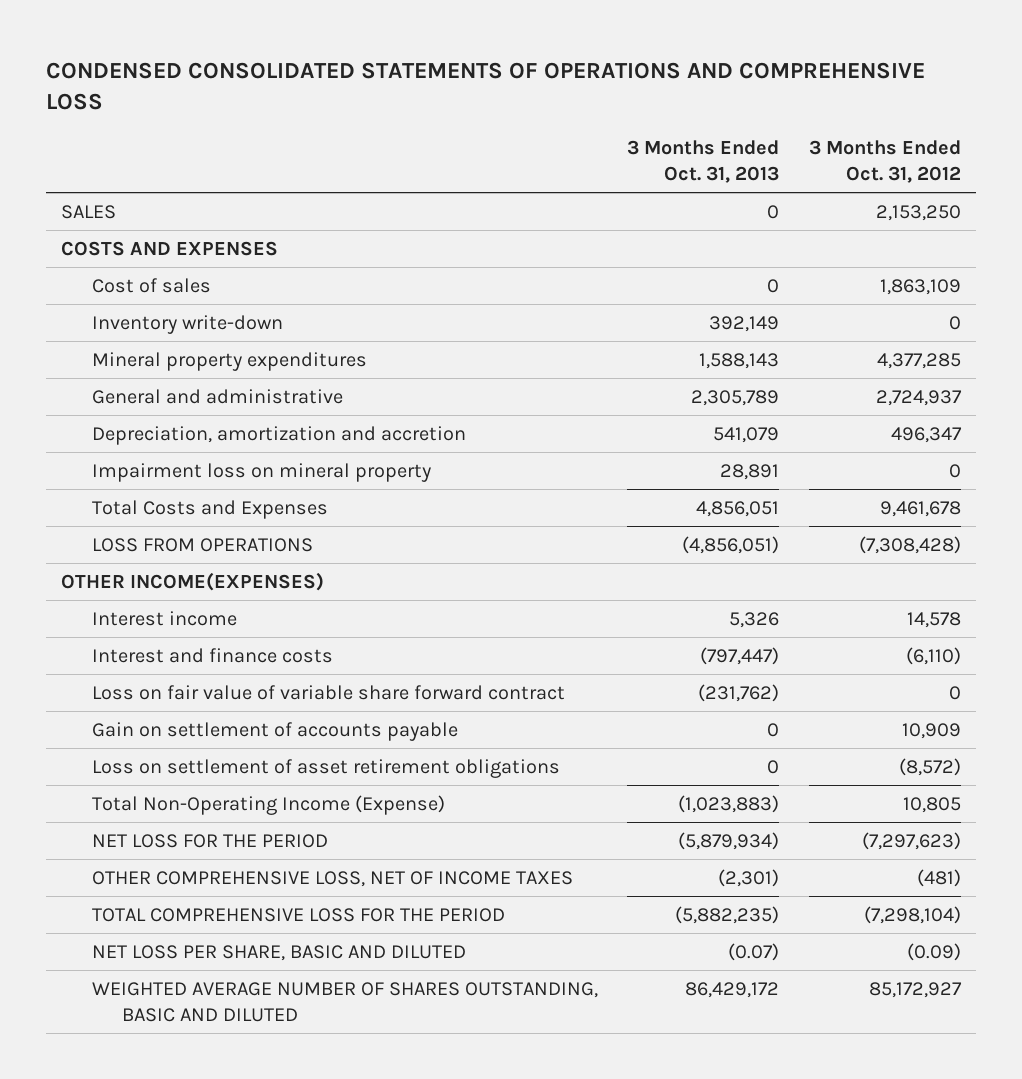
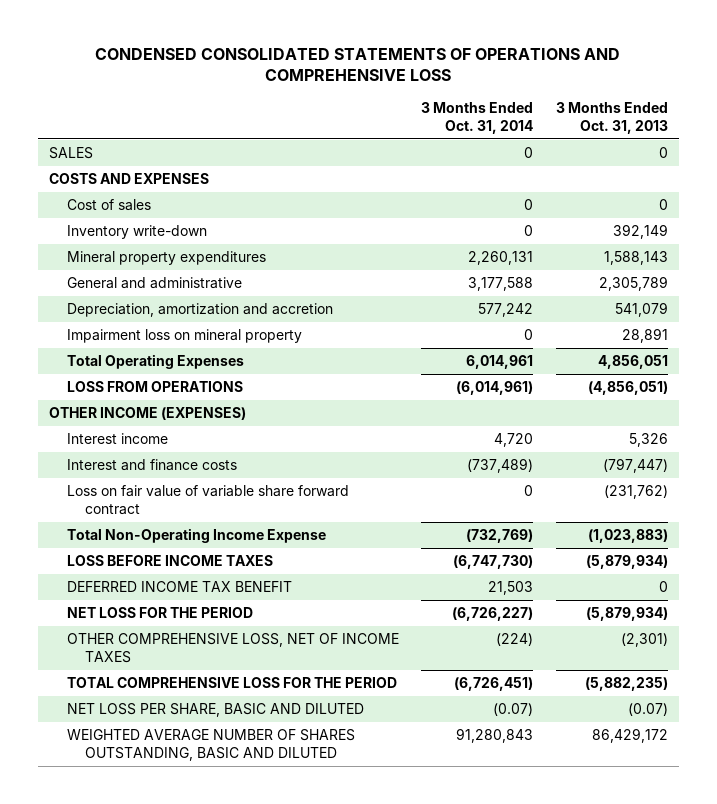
- | 3 Months Ended Oct. 31, 2013 | 3 Months Ended Oct. 31, 2012
+ | 3 Months Ended Oct. 31, 2014 | 3 Months Ended Oct. 31, 2013
- Total Costs and Expenses | 4,856,051 | 9,461,678
+ Total Operating Expenses | 6,014,961 | 4,856,051
- OTHER INCOME(EXPENSES)
+ OTHER INCOME (EXPENSES)
- Gain on settlement of accounts payable | 0 | 10,909
- Loss on settlement of asset retirement obligations | 0 | (8,572)
- Total Non-Operating Income (Expense) | (1,023,883) | 10,805
+ Total Non-Operating Income Expense | (732,769) | (1,023,883)
+ LOSS BEFORE INCOME TAXES | (6,747,730) | (5,879,934)
+ DEFERRED INCOME TAX BENEFIT | 21,503 | 0

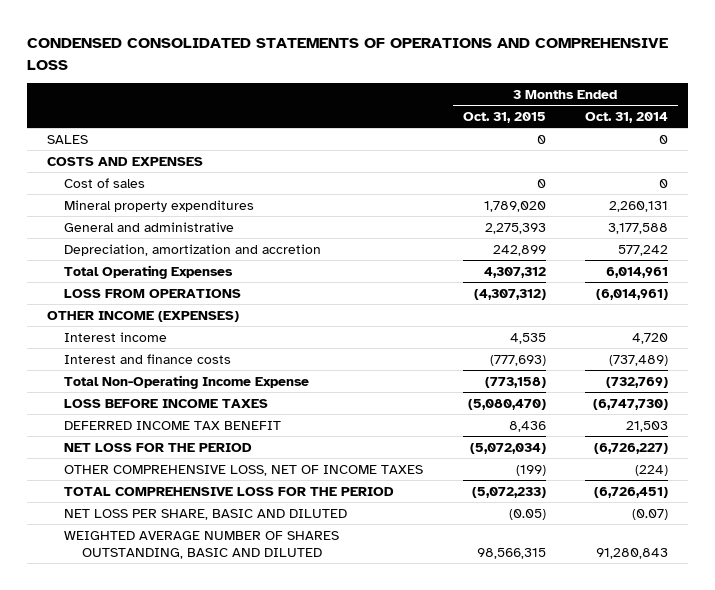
- | 3 Months Ended Oct. 31, 2014 | 3 Months Ended Oct. 31, 2013
+ | 3 Months Ended Oct. 31, 2015 | 3 Months Ended Oct. 31, 2014
- Inventory write-down | 0 | 392,149
- Impairment loss on mineral property | 0 | 28,891
- Loss on fair value of variable share forward contract | 0 | (231,762)

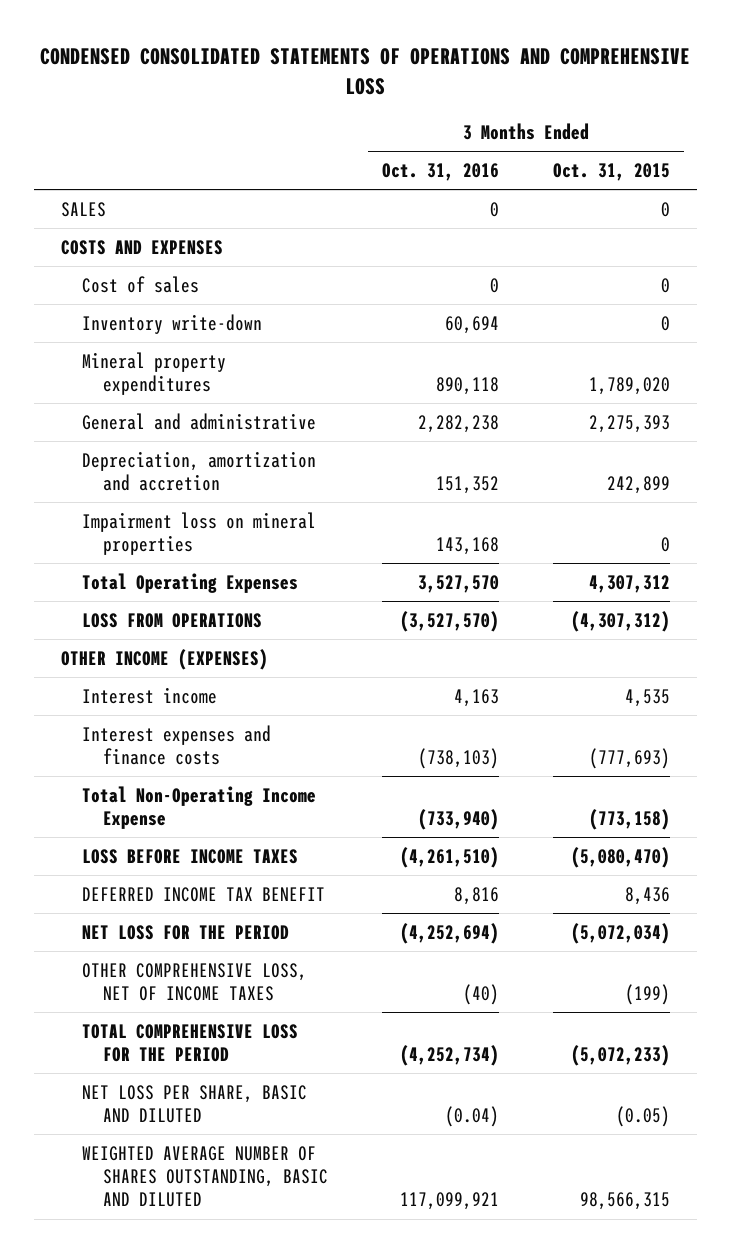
- | 3 Months Ended Oct. 31, 2015 | 3 Months Ended Oct. 31, 2014
+ | 3 Months Ended Oct. 31, 2016 | 3 Months Ended Oct. 31, 2015
+ Inventory write-down | 60,694 | 0
+ Impairment loss on mineral properties | 143,168 | 0
- Interest and finance costs | (777,693) | (737,489)
+ Interest expenses and finance costs | (738,103) | (777,693)

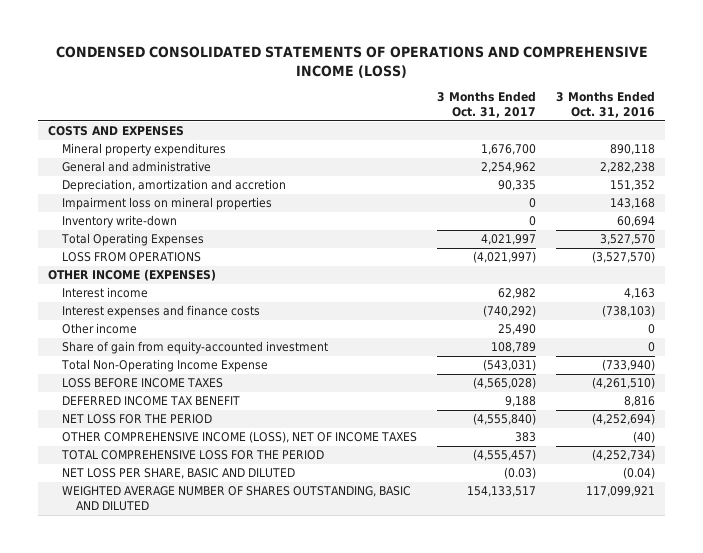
- CONDENSED CONSOLIDATED STATEMENTS OF OPERATIONS AND COMPREHENSIVE LOSS
+ CONDENSED CONSOLIDATED STATEMENTS OF OPERATIONS AND COMPREHENSIVE INCOME (LOSS)
- | 3 Months Ended Oct. 31, 2016 | 3 Months Ended Oct. 31, 2015
+ | 3 Months Ended Oct. 31, 2017 | 3 Months Ended Oct. 31, 2016
- SALES | 0 | 0
- Cost of sales | 0 | 0
moved down: Inventory write-down | 0 | 60,694
+ Other income | 25,490 | 0
+ Share of gain from equity-accounted investment | 108,789 | 0
- OTHER COMPREHENSIVE LOSS, NET OF INCOME TAXES | (40) | (199)
+ OTHER COMPREHENSIVE INCOME (LOSS), NET OF INCOME TAXES | 383 | (40)

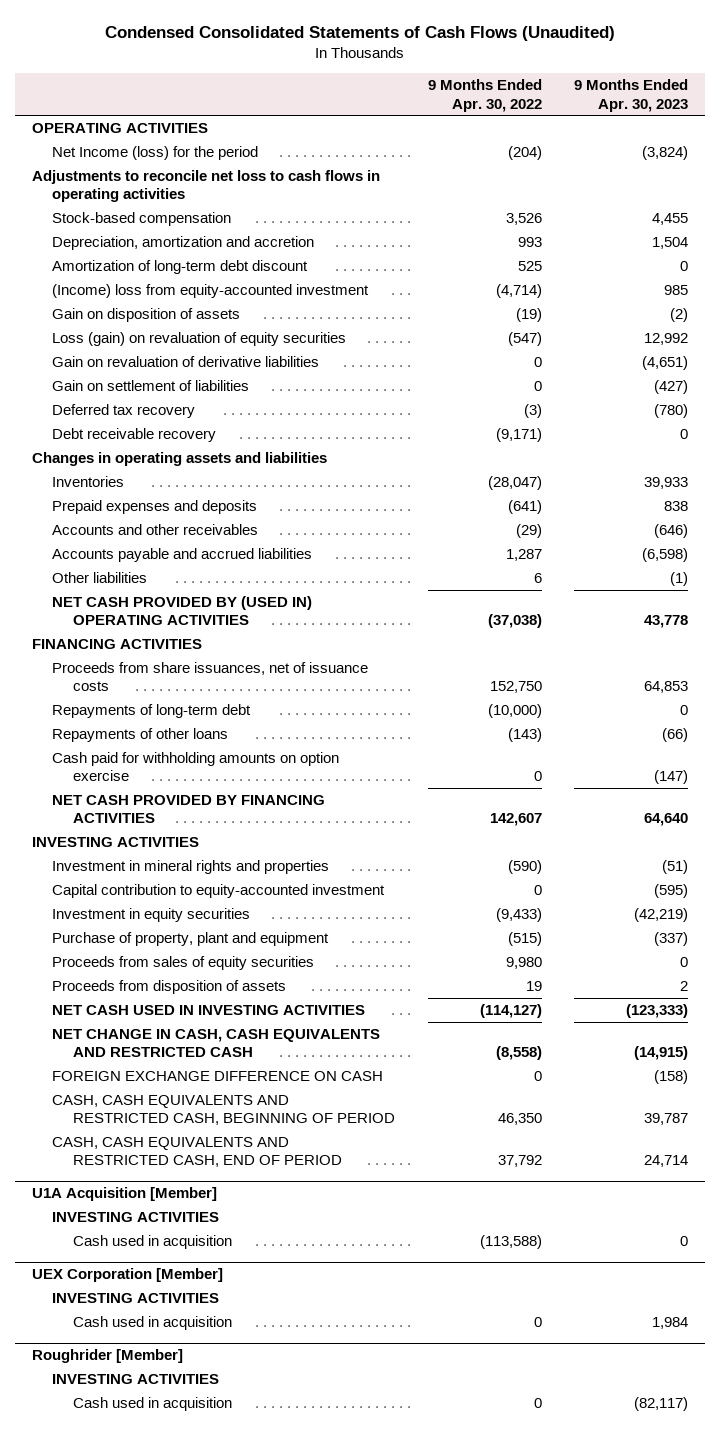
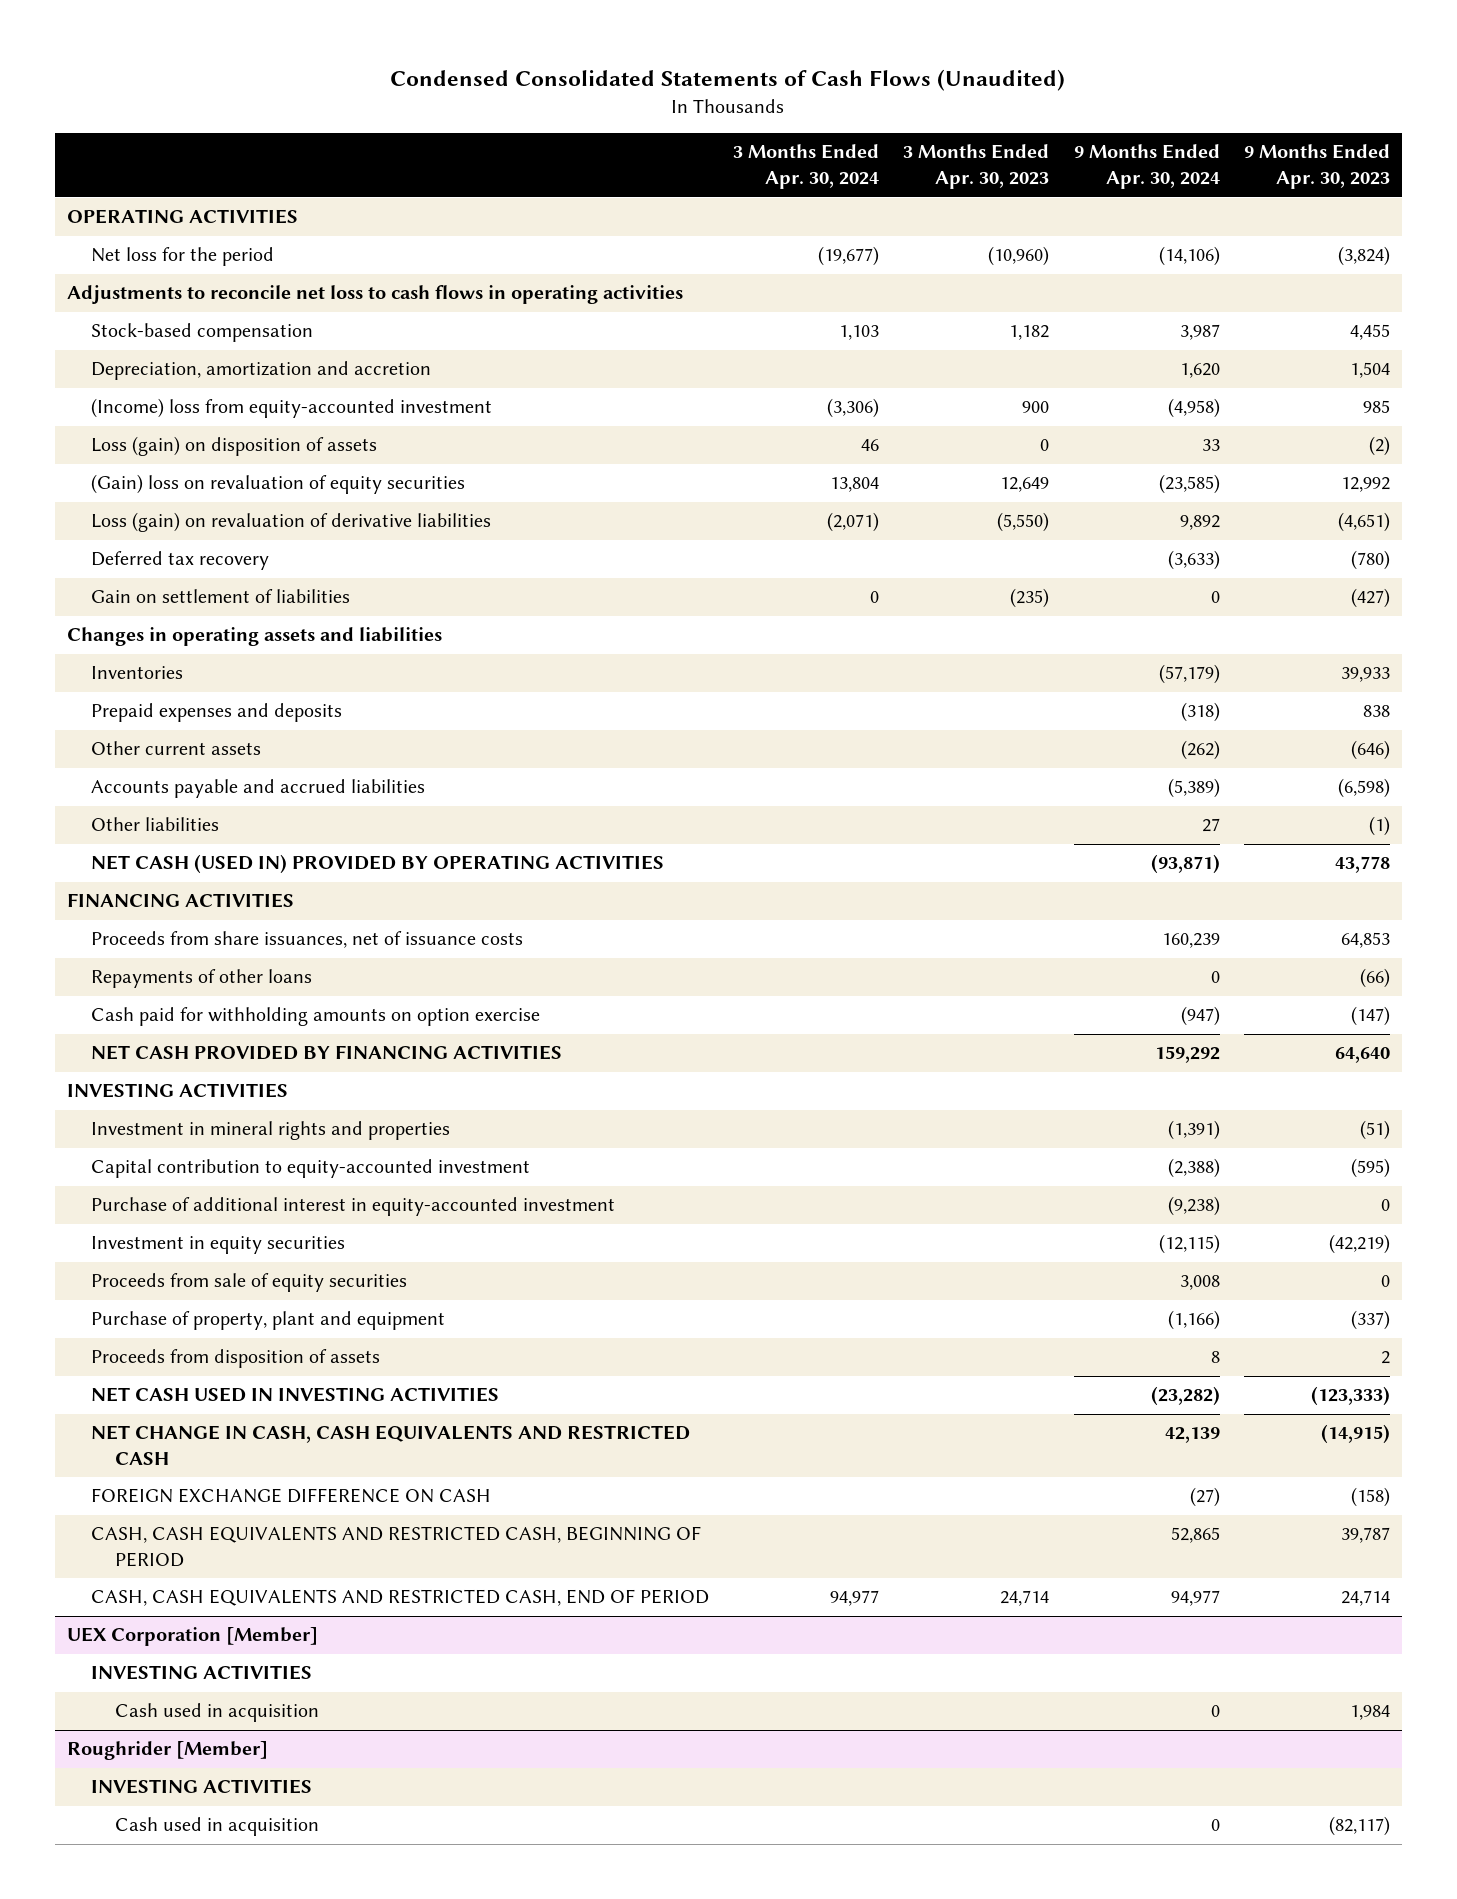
- | 9 Months Ended Apr. 30, 2022 | 9 Months Ended Apr. 30, 2023
+ | 3 Months Ended Apr. 30, 2024 | 3 Months Ended Apr. 30, 2023 | 9 Months Ended Apr. 30, 2024 | 9 Months Ended Apr. 30, 2023
- Net Income (loss) for the period | (204) | (3,824)
+ Net loss for the period | (19,677) | (10,960) | (14,106) | (3,824)
- Amortization of long-term debt discount | 525 | 0
- Gain on disposition of assets | (19) | (2)
- Loss (gain) on revaluation of equity securities | (547) | 12,992
- Gain on revaluation of derivative liabilities | 0 | (4,651)
+ Loss (gain) on disposition of assets | 46 | 0 | 33 | (2)
+ (Gain) loss on revaluation of equity securities | 13,804 | 12,649 | (23,585) | 12,992
+ Loss (gain) on revaluation of derivative liabilities | (2,071) | (5,550) | 9,892 | (4,651)
- Debt receivable recovery | (9,171) | 0
moved down: Gain on settlement of liabilities | 0 | (235) | 0 | (427)
- Accounts and other receivables | (29) | (646)
+ Other current assets | | | (262) | (646)
- NET CASH PROVIDED BY (USED IN) OPERATING ACTIVITIES | (37,038) | 43,778
+ NET CASH (USED IN) PROVIDED BY OPERATING ACTIVITIES | | | (93,871) | 43,778
- Repayments of long-term debt | (10,000) | 0
+ Purchase of additional interest in equity-accounted investment | | | (9,238) | 0
+ Proceeds from sale of equity securities | | | 3,008 | 0
- Proceeds from sales of equity securities | 9,980 | 0
- U1A Acquisition [Member]
- INVESTING ACTIVITIES
- Cash used in acquisition | (113,588) | 0

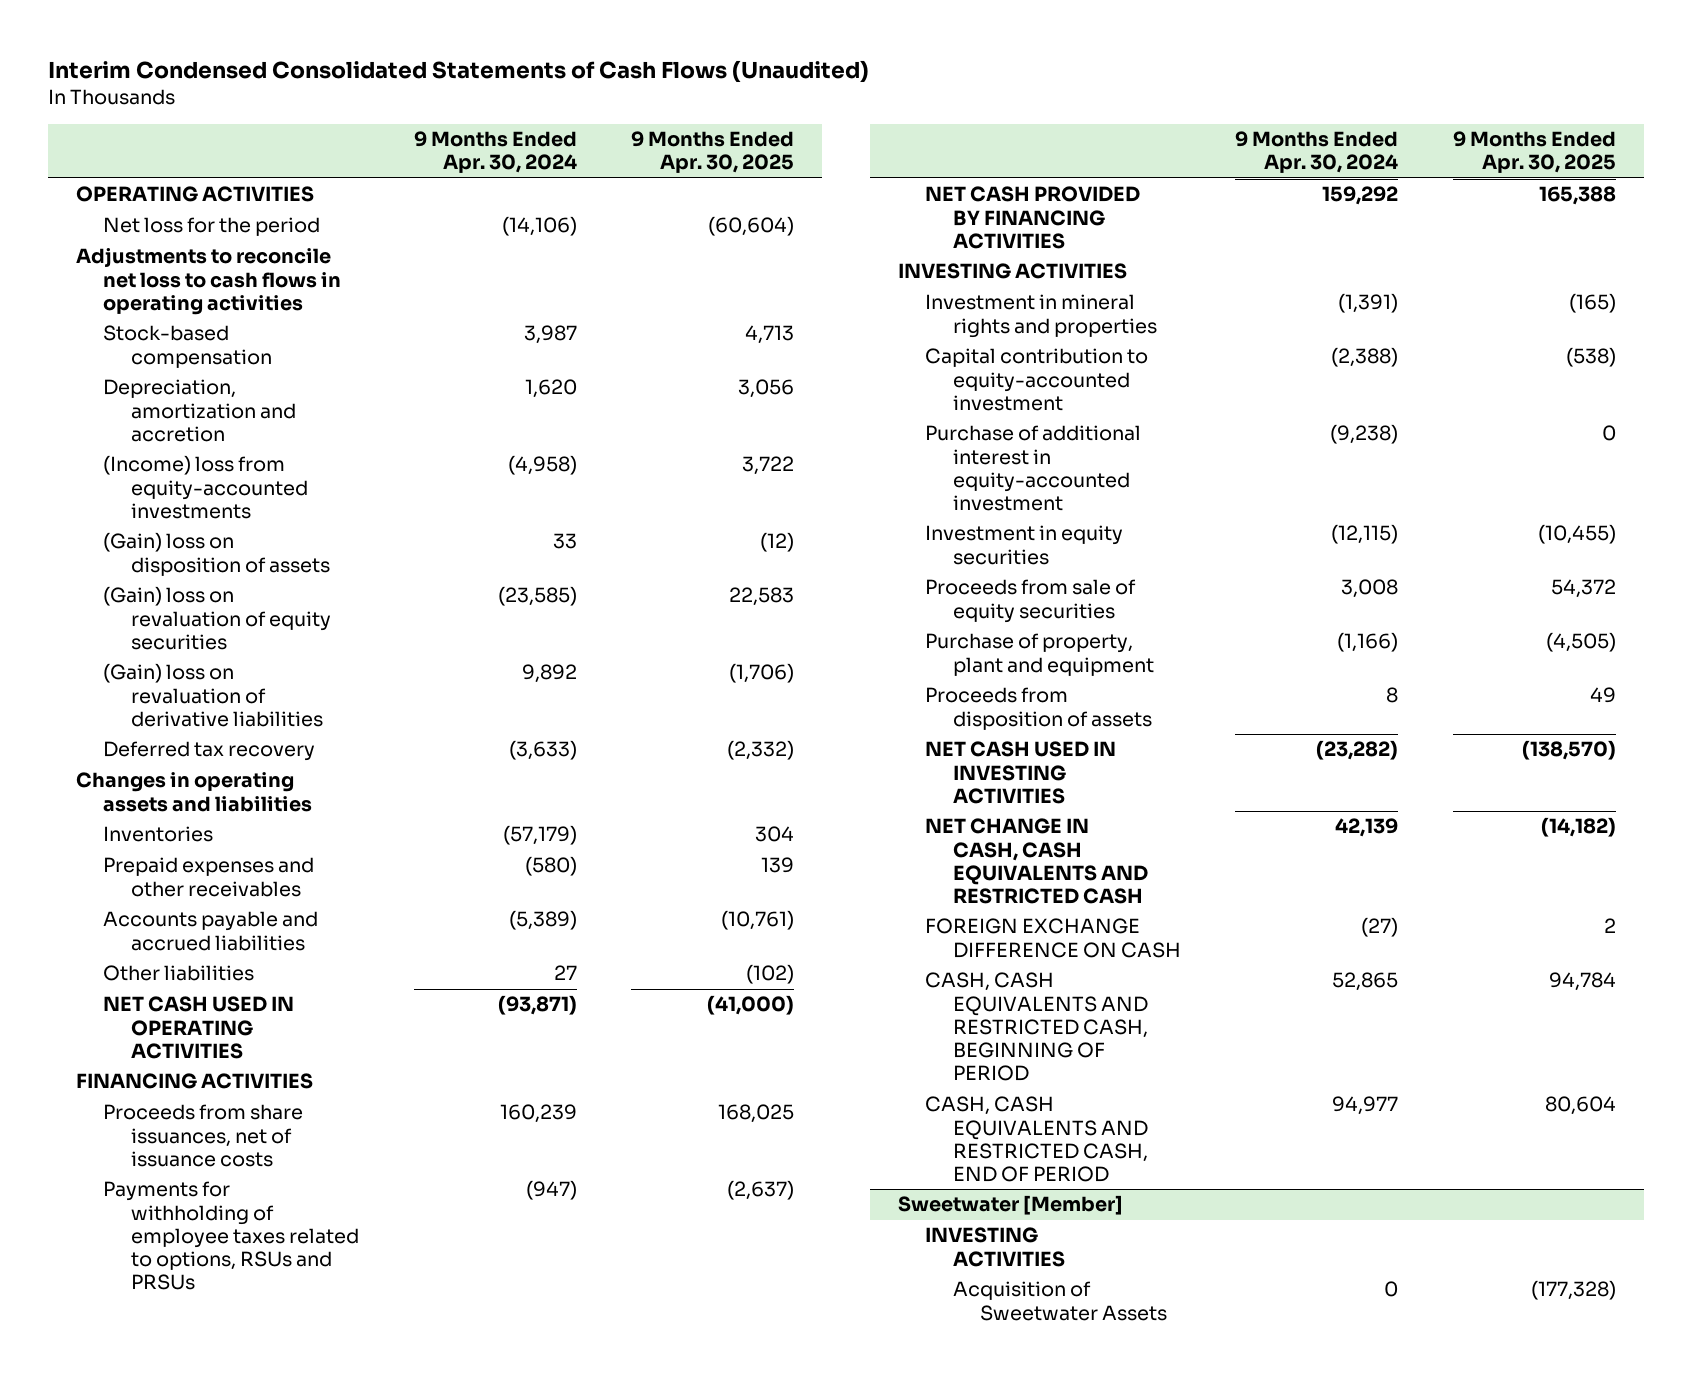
- Condensed Consolidated Statements of Cash Flows (Unaudited)
+ Interim Condensed Consolidated Statements of Cash Flows (Unaudited)
- | 3 Months Ended Apr. 30, 2024 | 3 Months Ended Apr. 30, 2023 | 9 Months Ended Apr. 30, 2024 | 9 Months Ended Apr. 30, 2023
+ | 9 Months Ended Apr. 30, 2024 | 9 Months Ended Apr. 30, 2025
- (Income) loss from equity-accounted investment | (3,306) | 900 | (4,958) | 985
- Loss (gain) on disposition of assets | 46 | 0 | 33 | (2)
+ (Income) loss from equity-accounted investments | (4,958) | 3,722
+ (Gain) loss on disposition of assets | 33 | (12)
- Loss (gain) on revaluation of derivative liabilities | (2,071) | (5,550) | 9,892 | (4,651)
+ (Gain) loss on revaluation of derivative liabilities | 9,892 | (1,706)
- Gain on settlement of liabilities | 0 | (235) | 0 | (427)
- Prepaid expenses and deposits | | | (318) | 838
- Other current assets | | | (262) | (646)
+ Prepaid expenses and other receivables | (580) | 139
- NET CASH (USED IN) PROVIDED BY OPERATING ACTIVITIES | | | (93,871) | 43,778
+ NET CASH USED IN OPERATING ACTIVITIES | (93,871) | (41,000)
- Repayments of other loans | | | 0 | (66)
- Cash paid for withholding amounts on option exercise | | | (947) | (147)
+ Payments for withholding of employee taxes related to options, RSUs and PRSUs | (947) | (2,637)
- UEX Corporation [Member]
- INVESTING ACTIVITIES
- Cash used in acquisition | | | 0 | 1,984
- Roughrider [Member]
+ Sweetwater [Member]
- Cash used in acquisition | | | 0 | (82,117)
+ Acquisition of Sweetwater Assets | 0 | (177,328)

